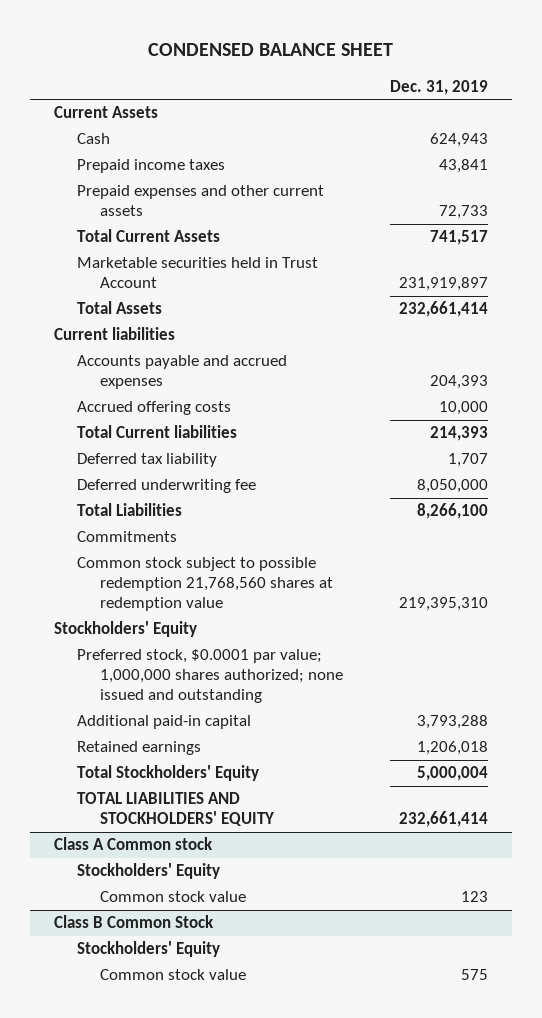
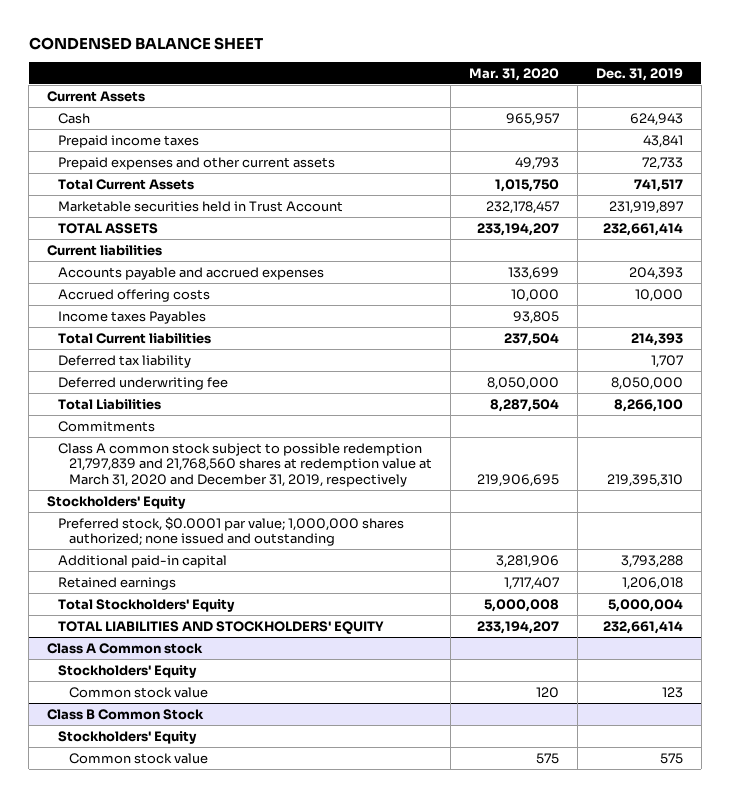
- | Dec. 31, 2019
+ | Mar. 31, 2020 | Dec. 31, 2019
- Total Assets | 232,661,414
+ TOTAL ASSETS | 233,194,207 | 232,661,414
+ Income taxes Payables | 93,805 |
- Common stock subject to possible redemption 21,768,560 shares at redemption value | 219,395,310
+ Class A common stock subject to possible redemption 21,797,839 and 21,768,560 shares at redemption value at March 31, 2020 and December 31, 2019, respectively | 219,906,695 | 219,395,310

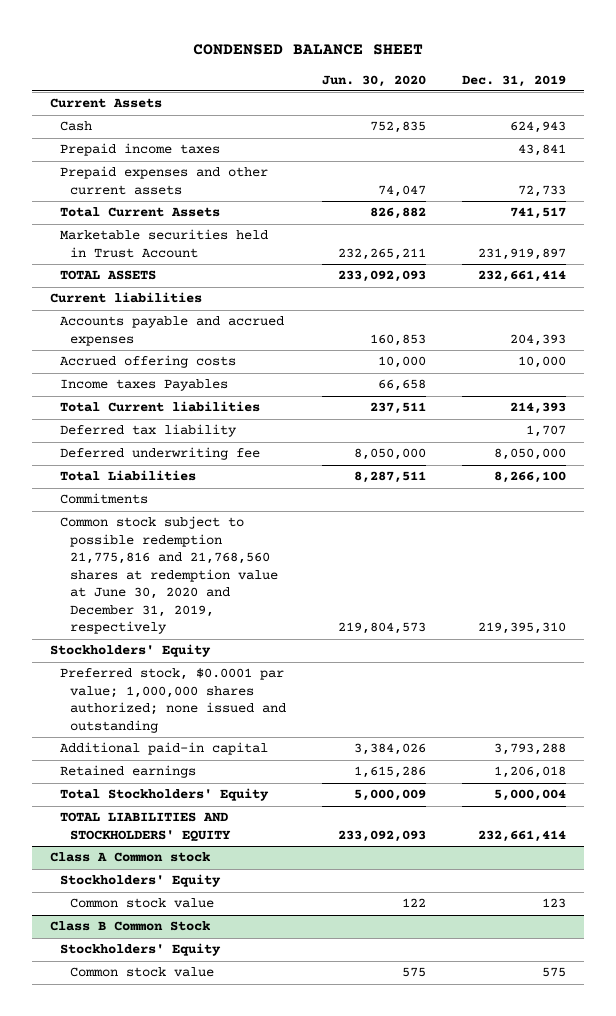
- | Mar. 31, 2020 | Dec. 31, 2019
+ | Jun. 30, 2020 | Dec. 31, 2019
- Class A common stock subject to possible redemption 21,797,839 and 21,768,560 shares at redemption value at March 31, 2020 and December 31, 2019, respectively | 219,906,695 | 219,395,310
+ Common stock subject to possible redemption 21,775,816 and 21,768,560 shares at redemption value at June 30, 2020 and December 31, 2019, respectively | 219,804,573 | 219,395,310

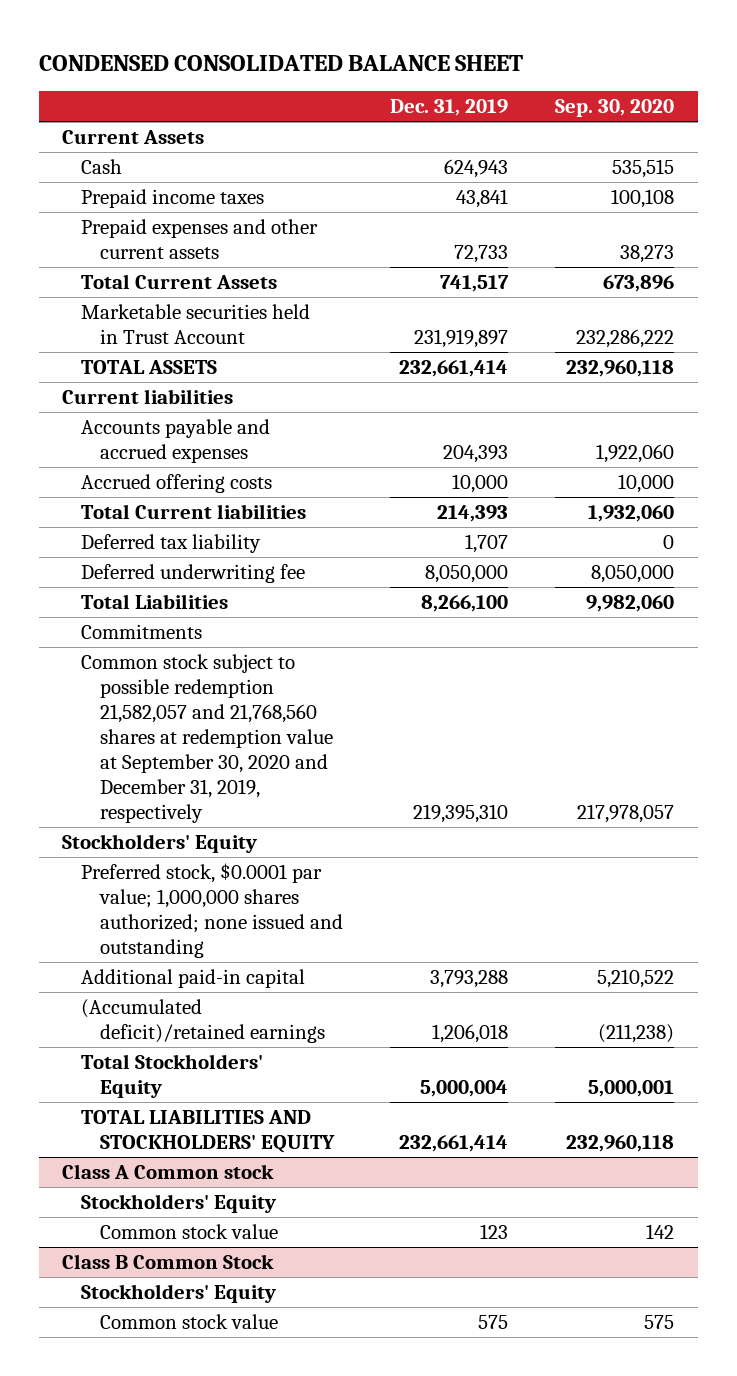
- CONDENSED BALANCE SHEET
+ CONDENSED CONSOLIDATED BALANCE SHEET
- | Jun. 30, 2020 | Dec. 31, 2019
+ | Dec. 31, 2019 | Sep. 30, 2020
- Income taxes Payables | 66,658 |
- Common stock subject to possible redemption 21,775,816 and 21,768,560 shares at redemption value at June 30, 2020 and December 31, 2019, respectively | 219,804,573 | 219,395,310
+ Common stock subject to possible redemption 21,582,057 and 21,768,560 shares at redemption value at September 30, 2020 and December 31, 2019, respectively | 219,395,310 | 217,978,057
- Retained earnings | 1,615,286 | 1,206,018
+ (Accumulated deficit)/retained earnings | 1,206,018 | (211,238)

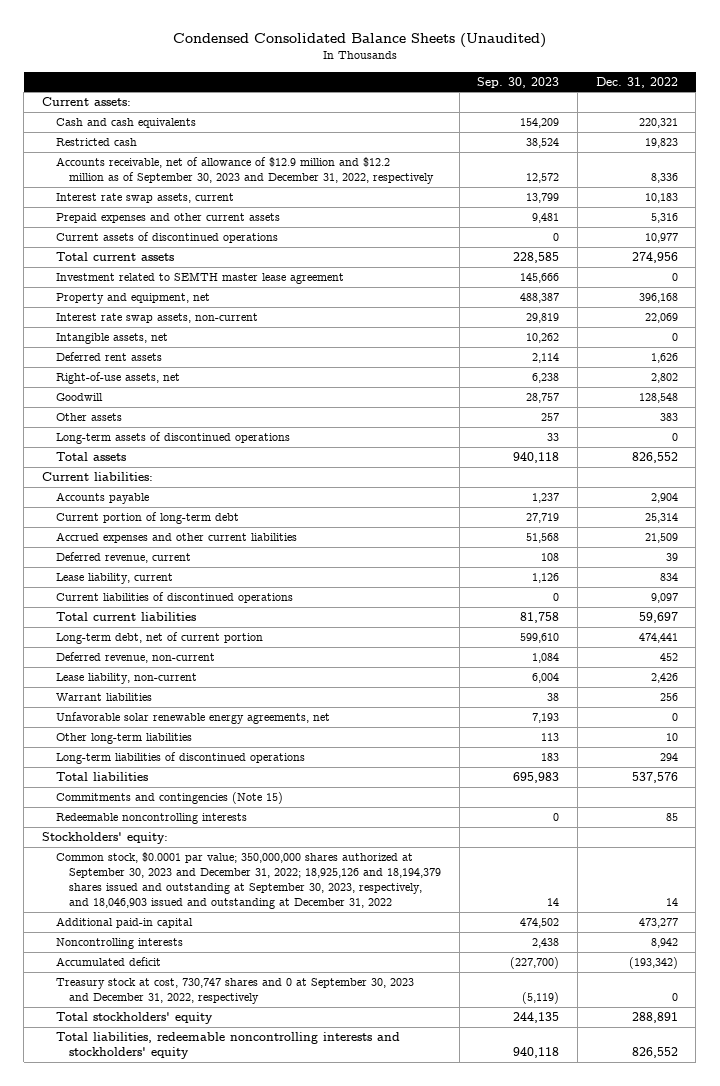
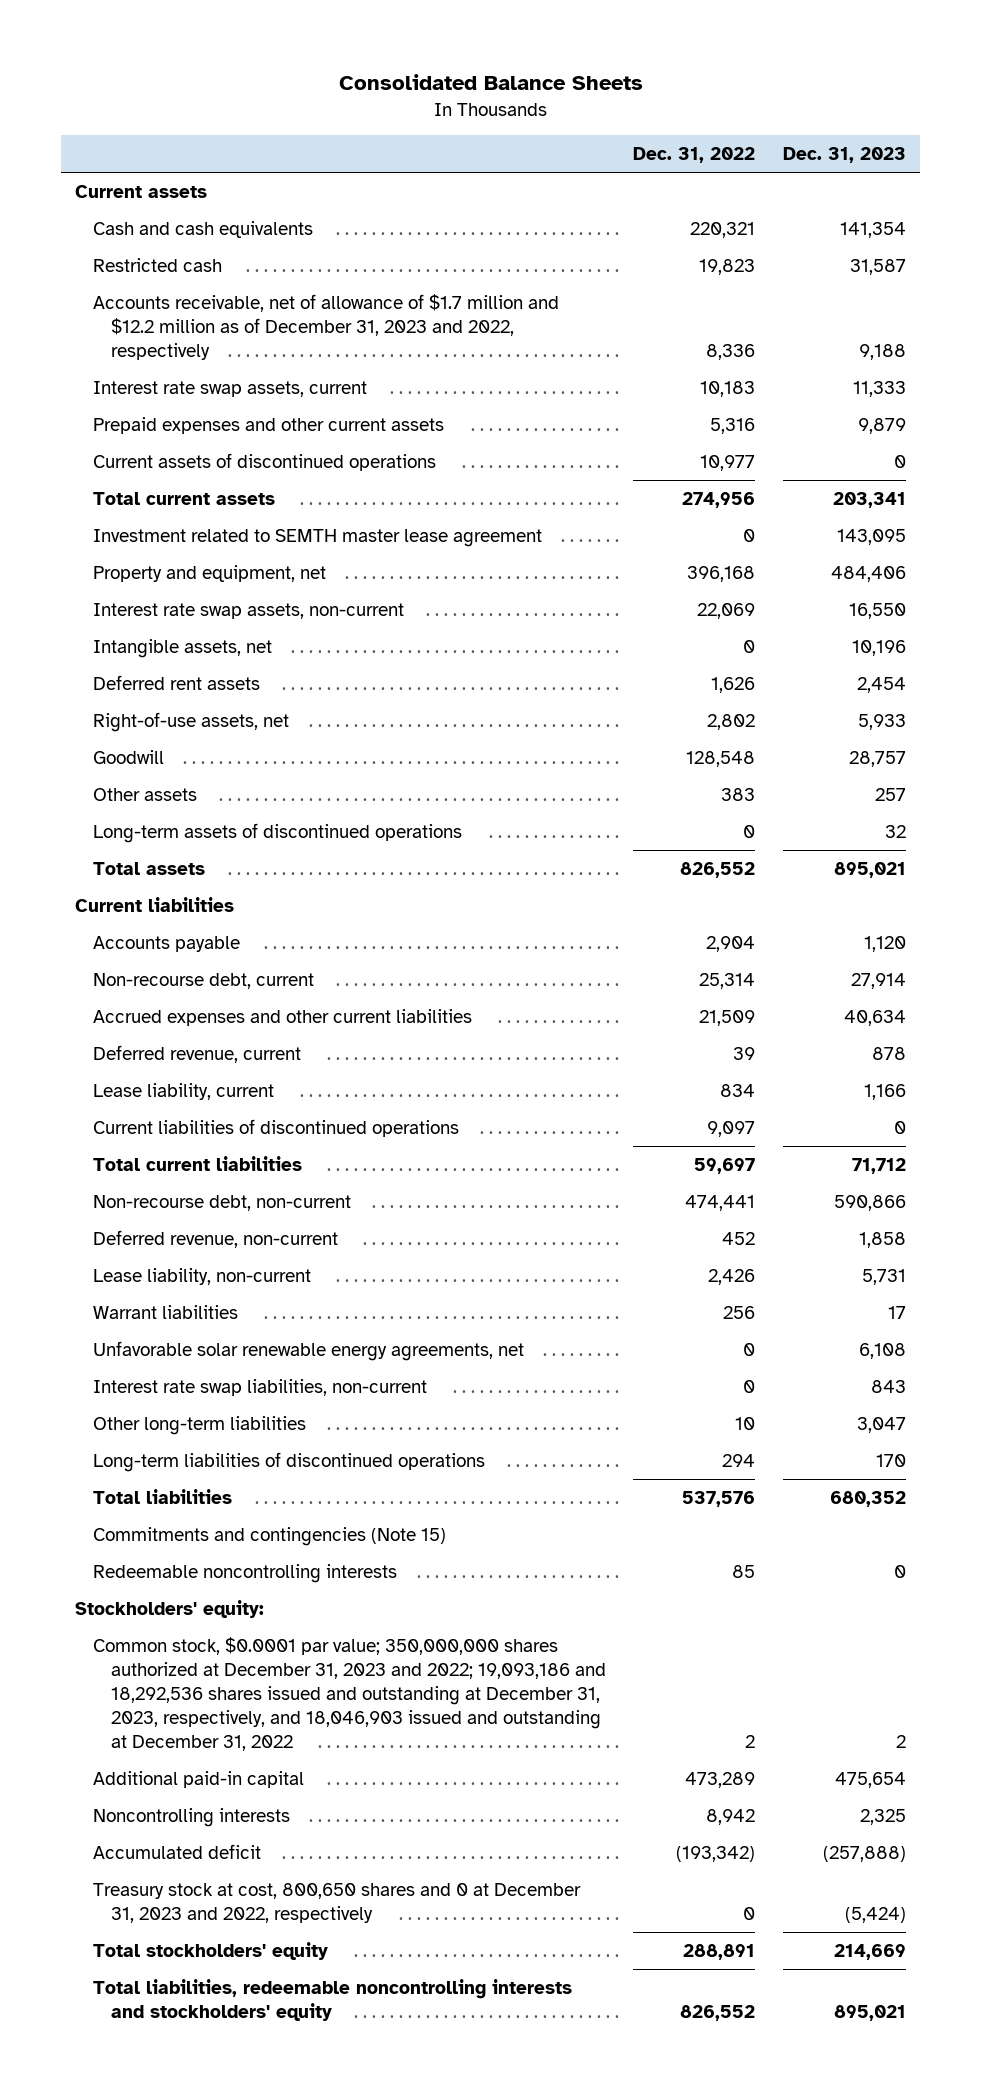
- Condensed Consolidated Balance Sheets (Unaudited)
+ Consolidated Balance Sheets
- | Sep. 30, 2023 | Dec. 31, 2022
+ | Dec. 31, 2022 | Dec. 31, 2023
- Current assets:
+ Current assets
- Accounts receivable, net of allowance of $12.9 million and $12.2 million as of September 30, 2023 and December 31, 2022, respectively | 12,572 | 8,336
+ Accounts receivable, net of allowance of $1.7 million and $12.2 million as of December 31, 2023 and 2022, respectively | 8,336 | 9,188
- Current liabilities:
+ Current liabilities
- Current portion of long-term debt | 27,719 | 25,314
+ Non-recourse debt, current | 25,314 | 27,914
- Long-term debt, net of current portion | 599,610 | 474,441
+ Non-recourse debt, non-current | 474,441 | 590,866
+ Interest rate swap liabilities, non-current | 0 | 843
- Common stock, $0.0001 par value; 350,000,000 shares authorized at September 30, 2023 and December 31, 2022; 18,925,126 and 18,194,379 shares issued and outstanding at September 30, 2023, respectively, and 18,046,903 issued and outstanding at December 31, 2022 | 14 | 14
- Additional paid-in capital | 474,502 | 473,277
+ Common stock, $0.0001 par value; 350,000,000 shares authorized at December 31, 2023 and 2022; 19,093,186 and 18,292,536 shares issued and outstanding at December 31, 2023, respectively, and 18,046,903 issued and outstanding at December 31, 2022 | 2 | 2
+ Additional paid-in capital | 473,289 | 475,654
- Treasury stock at cost, 730,747 shares and 0 at September 30, 2023 and December 31, 2022, respectively | (5,119) | 0
+ Treasury stock at cost, 800,650 shares and 0 at December 31, 2023 and 2022, respectively | 0 | (5,424)

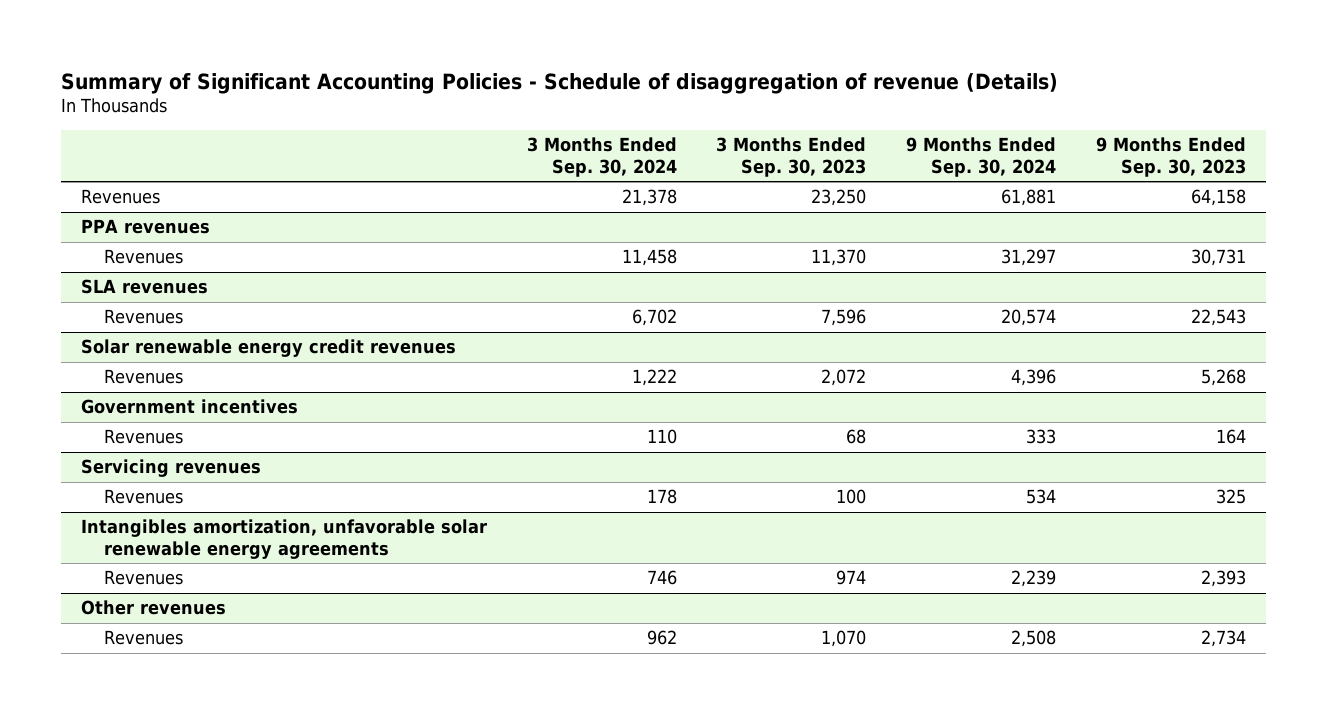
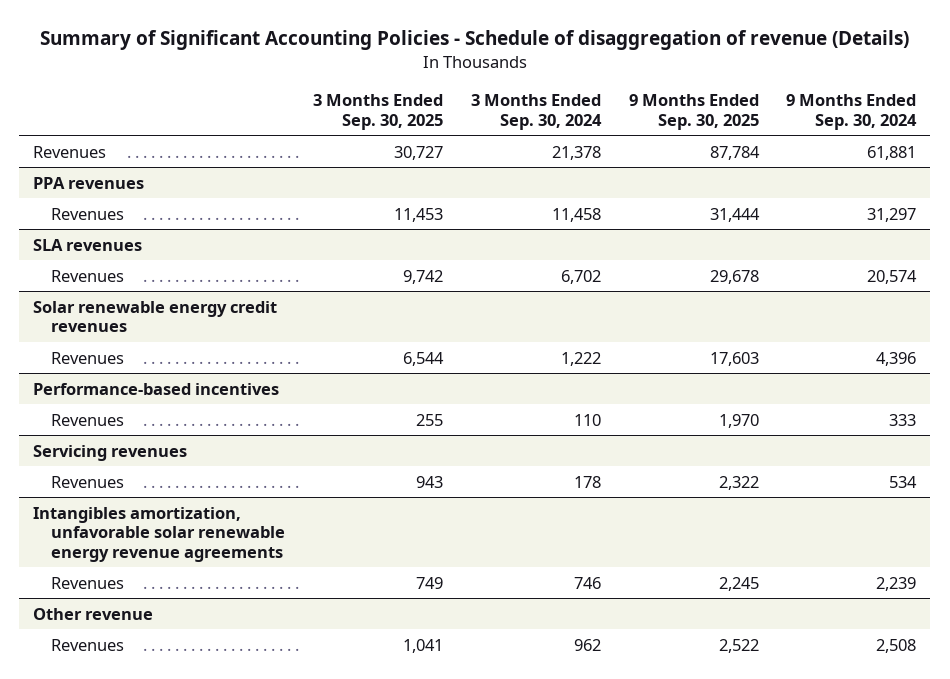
- | 3 Months Ended Sep. 30, 2024 | 3 Months Ended Sep. 30, 2023 | 9 Months Ended Sep. 30, 2024 | 9 Months Ended Sep. 30, 2023
+ | 3 Months Ended Sep. 30, 2025 | 3 Months Ended Sep. 30, 2024 | 9 Months Ended Sep. 30, 2025 | 9 Months Ended Sep. 30, 2024
- Government incentives
+ Performance-based incentives
- Intangibles amortization, unfavorable solar renewable energy agreements
+ Intangibles amortization, unfavorable solar renewable energy revenue agreements
- Other revenues
+ Other revenue

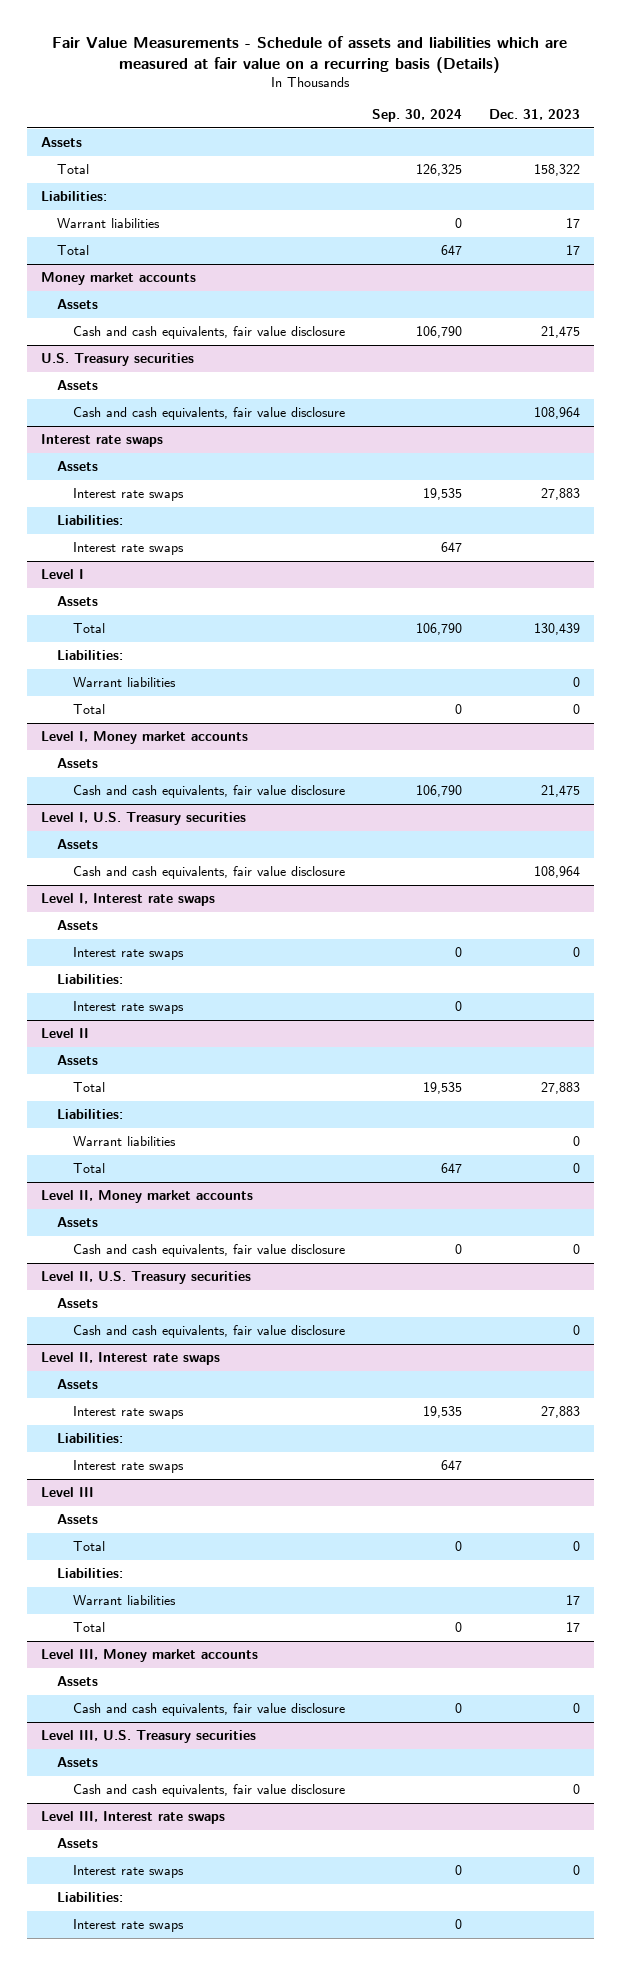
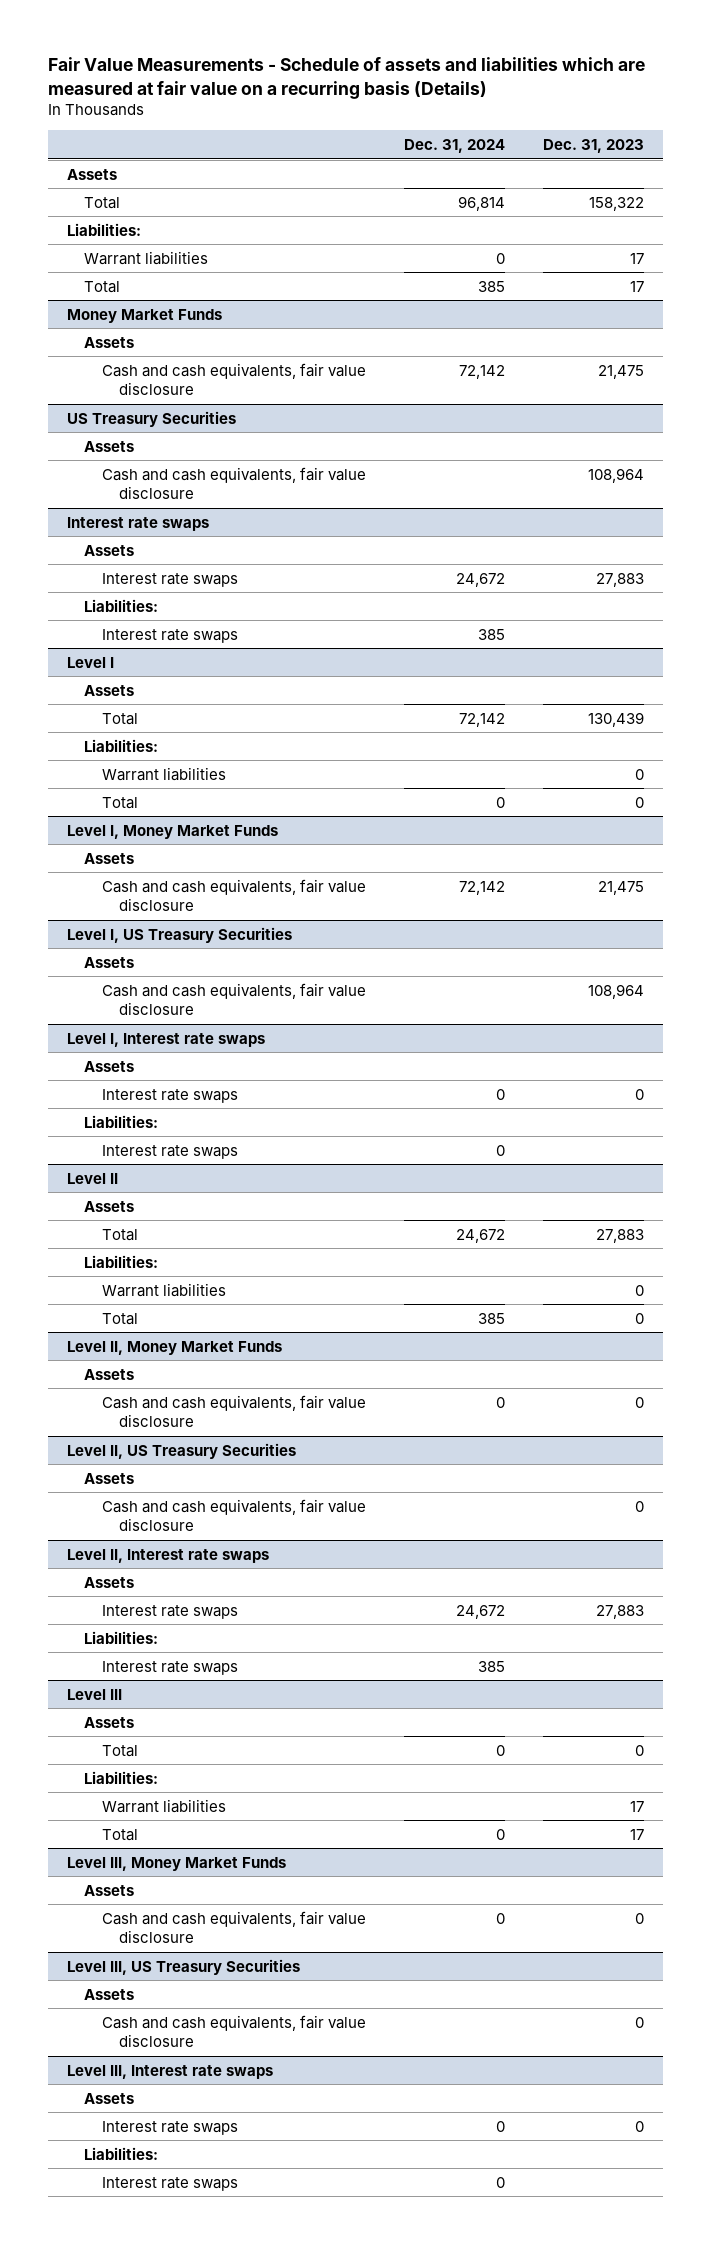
- | Sep. 30, 2024 | Dec. 31, 2023
+ | Dec. 31, 2024 | Dec. 31, 2023
- Money market accounts
+ Money Market Funds
- U.S. Treasury securities
+ US Treasury Securities
- Level I, Money market accounts
+ Level I, Money Market Funds
- Level I, U.S. Treasury securities
+ Level I, US Treasury Securities
- Level II, Money market accounts
+ Level II, Money Market Funds
- Level II, U.S. Treasury securities
+ Level II, US Treasury Securities
- Level III, Money market accounts
+ Level III, Money Market Funds
- Level III, U.S. Treasury securities
+ Level III, US Treasury Securities

